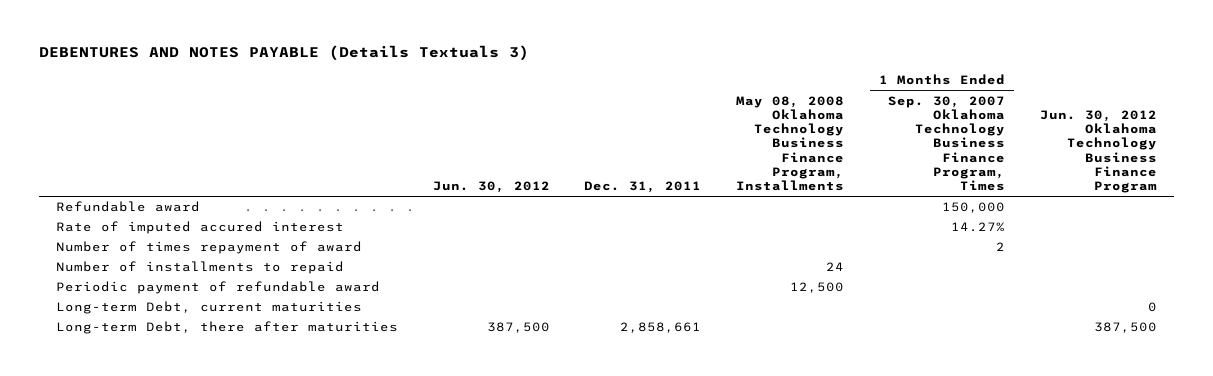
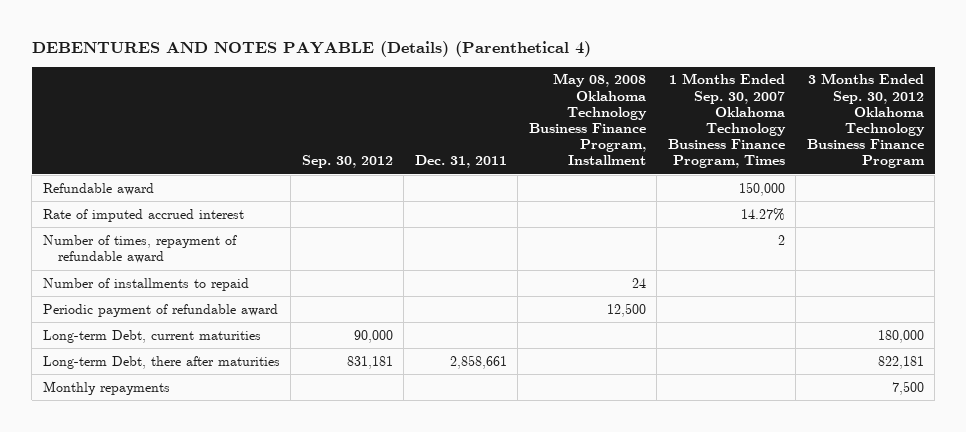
- DEBENTURES AND NOTES PAYABLE (Details Textuals 3)
+ DEBENTURES AND NOTES PAYABLE (Details) (Parenthetical 4)
- | Jun. 30, 2012 | Dec. 31, 2011 | May 08, 2008 Oklahoma Technology Business Finance Program, Installments | 1 Months Ended Sep. 30, 2007 Oklahoma Technology Business Finance Program, Times | Jun. 30, 2012 Oklahoma Technology Business Finance Program
+ | Sep. 30, 2012 | Dec. 31, 2011 | May 08, 2008 Oklahoma Technology Business Finance Program, Installment | 1 Months Ended Sep. 30, 2007 Oklahoma Technology Business Finance Program, Times | 3 Months Ended Sep. 30, 2012 Oklahoma Technology Business Finance Program
- Rate of imputed accured interest | | | | 14.27% |
- Number of times repayment of award | | | | 2 |
+ Rate of imputed accrued interest | | | | 14.27% |
+ Number of times, repayment of refundable award | | | | 2 |
+ Monthly repayments | | | | | 7,500

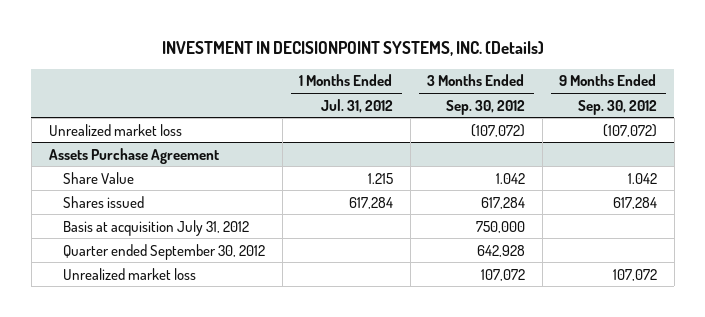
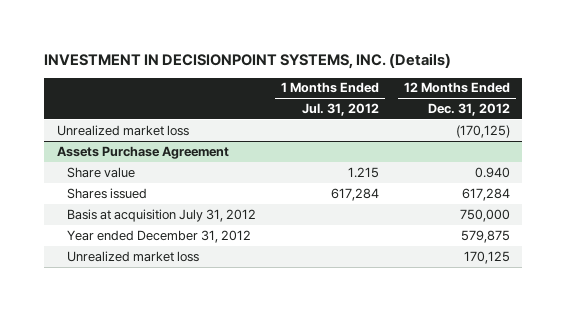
- | 1 Months Ended Jul. 31, 2012 | 3 Months Ended Sep. 30, 2012 | 9 Months Ended Sep. 30, 2012
+ | 1 Months Ended Jul. 31, 2012 | 12 Months Ended Dec. 31, 2012
@ Assets Purchase Agreement
- Share Value | 1.215 | 1.042 | 1.042
+ Share value | 1.215 | 0.940
- Quarter ended September 30, 2012 | | 642,928 |
+ Year ended December 31, 2012 | | 579,875

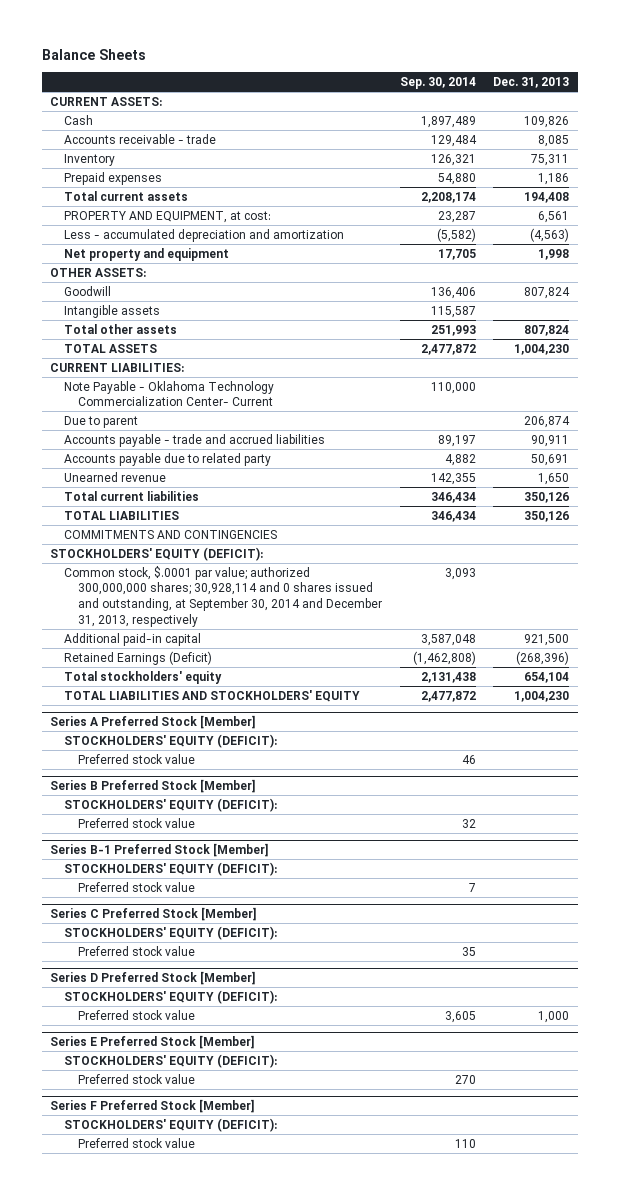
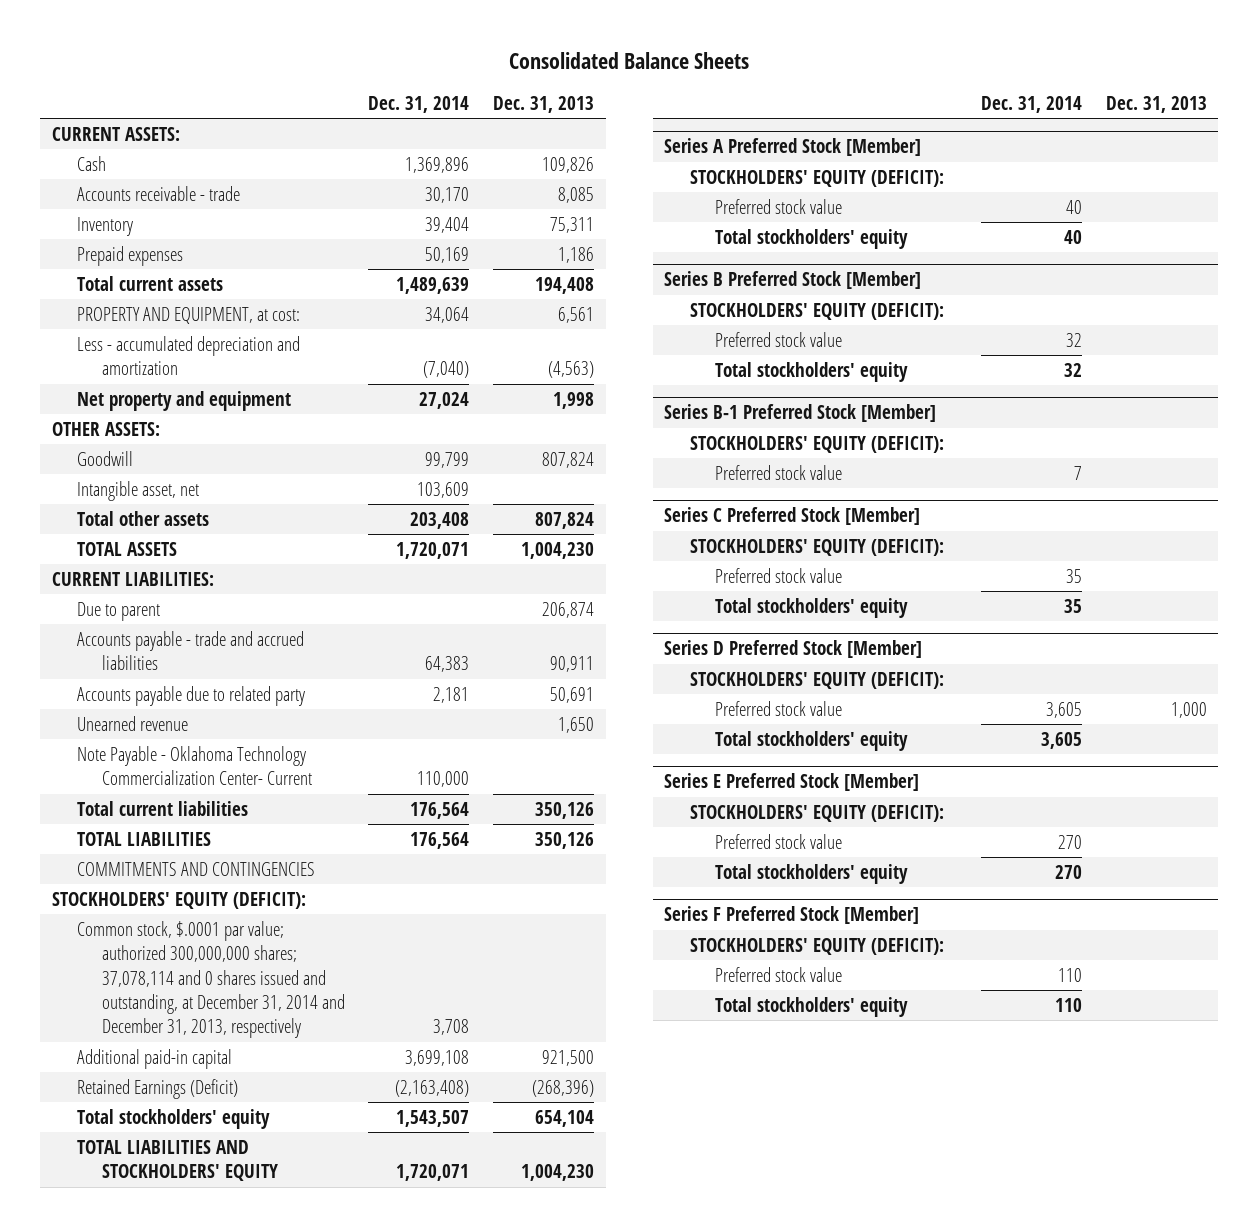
- Balance Sheets
+ Consolidated Balance Sheets
- | Sep. 30, 2014 | Dec. 31, 2013
+ | Dec. 31, 2014 | Dec. 31, 2013
- Intangible assets | 115,587 |
+ Intangible asset, net | 103,609 |
moved down: Note Payable - Oklahoma Technology Commercialization Center- Current | 110,000 |
- Common stock, $.0001 par value; authorized 300,000,000 shares; 30,928,114 and 0 shares issued and outstanding, at September 30, 2014 and December 31, 2013, respectively | 3,093 |
+ Common stock, $.0001 par value; authorized 300,000,000 shares; 37,078,114 and 0 shares issued and outstanding, at December 31, 2014 and December 31, 2013, respectively | 3,708 |
@ Series A Preferred Stock [Member]
+ Total stockholders' equity | 40 |
@ Series B Preferred Stock [Member]
+ Total stockholders' equity | 32 |
@ Series C Preferred Stock [Member]
+ Total stockholders' equity | 35 |
@ Series D Preferred Stock [Member]
+ Total stockholders' equity | 3,605 |
@ Series E Preferred Stock [Member]
+ Total stockholders' equity | 270 |
@ Series F Preferred Stock [Member]
+ Total stockholders' equity | 110 |

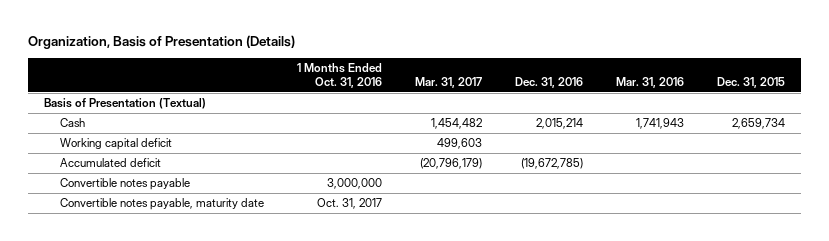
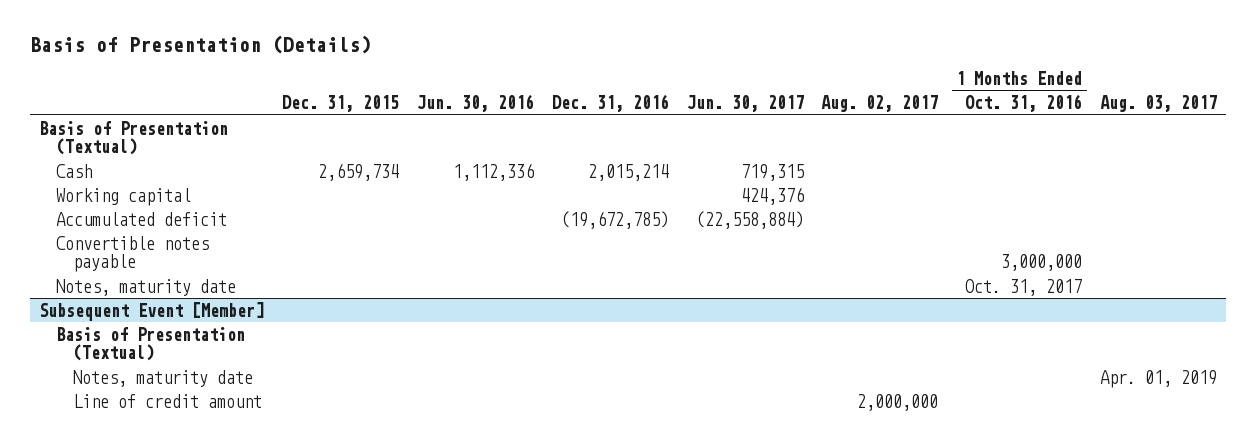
- Organization, Basis of Presentation (Details)
+ Basis of Presentation (Details)
- | 1 Months Ended Oct. 31, 2016 | Mar. 31, 2017 | Dec. 31, 2016 | Mar. 31, 2016 | Dec. 31, 2015
+ | Dec. 31, 2015 | Jun. 30, 2016 | Dec. 31, 2016 | Jun. 30, 2017 | Aug. 02, 2017 | 1 Months Ended Oct. 31, 2016 | Aug. 03, 2017
- Working capital deficit | | 499,603 | | |
+ Working capital | | | | 424,376 | | |
- Convertible notes payable, maturity date | Oct. 31, 2017 | | | |
+ Notes, maturity date | | | | | | Oct. 31, 2017 |
+ Subsequent Event [Member]
+ Basis of Presentation (Textual)
+ Notes, maturity date | | | | | | | Apr. 01, 2019
+ Line of credit amount | | | | | 2,000,000 | |

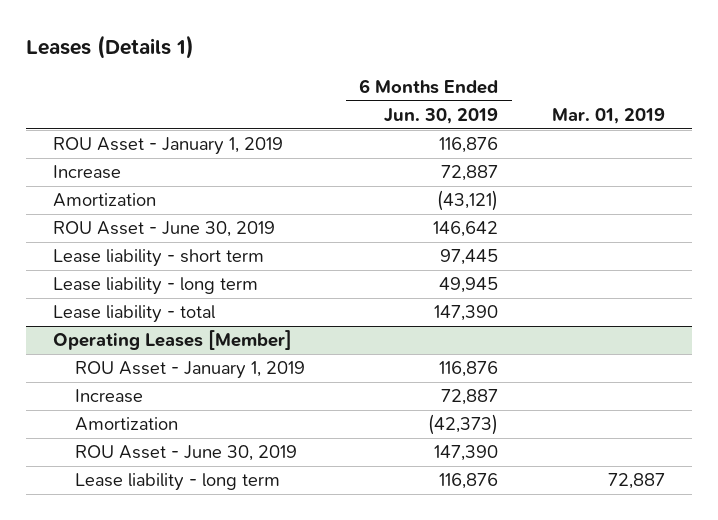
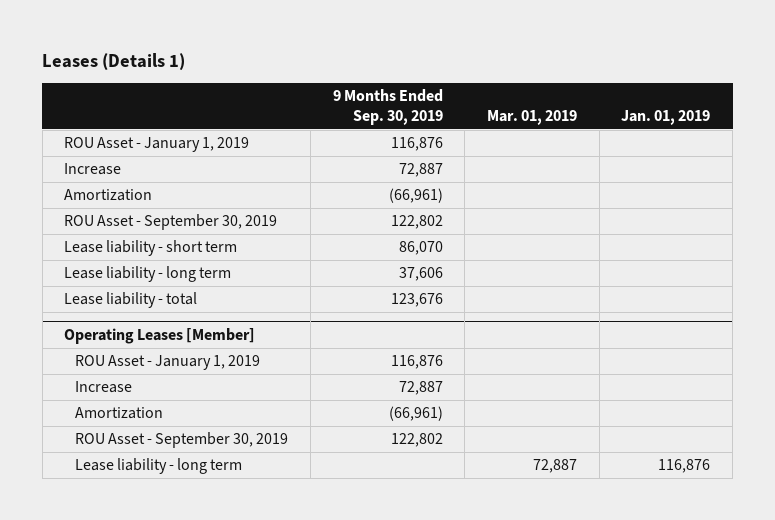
- | 6 Months Ended Jun. 30, 2019 | Mar. 01, 2019
+ | 9 Months Ended Sep. 30, 2019 | Mar. 01, 2019 | Jan. 01, 2019
- ROU Asset - June 30, 2019 | 146,642 |
+ ROU Asset - September 30, 2019 | 122,802 | |
@ Operating Leases [Member]
- ROU Asset - June 30, 2019 | 147,390 |
+ ROU Asset - September 30, 2019 | 122,802 | |

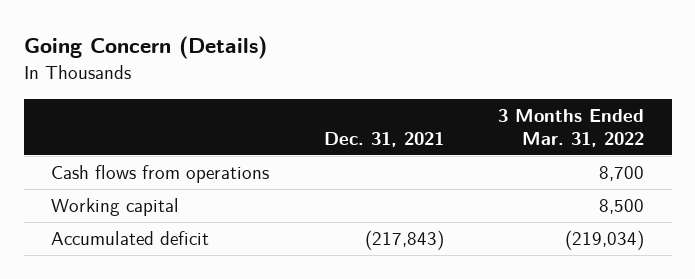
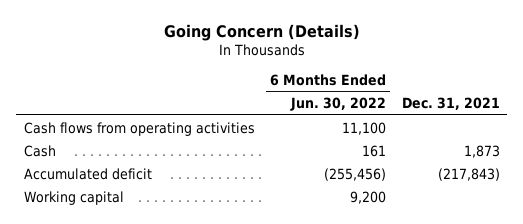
- | Dec. 31, 2021 | 3 Months Ended Mar. 31, 2022
+ | 6 Months Ended Jun. 30, 2022 | Dec. 31, 2021
- Cash flows from operations | | 8,700
+ Cash flows from operating activities | 11,100 |
+ Cash | 161 | 1,873
moved down: Working capital | 9,200 |

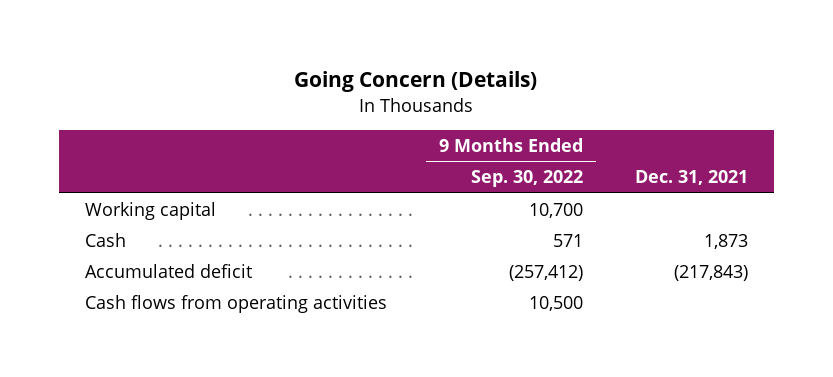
- | 6 Months Ended Jun. 30, 2022 | Dec. 31, 2021
+ | 9 Months Ended Sep. 30, 2022 | Dec. 31, 2021
moved up: Working capital | 10,700 |
moved down: Cash flows from operating activities | 10,500 |

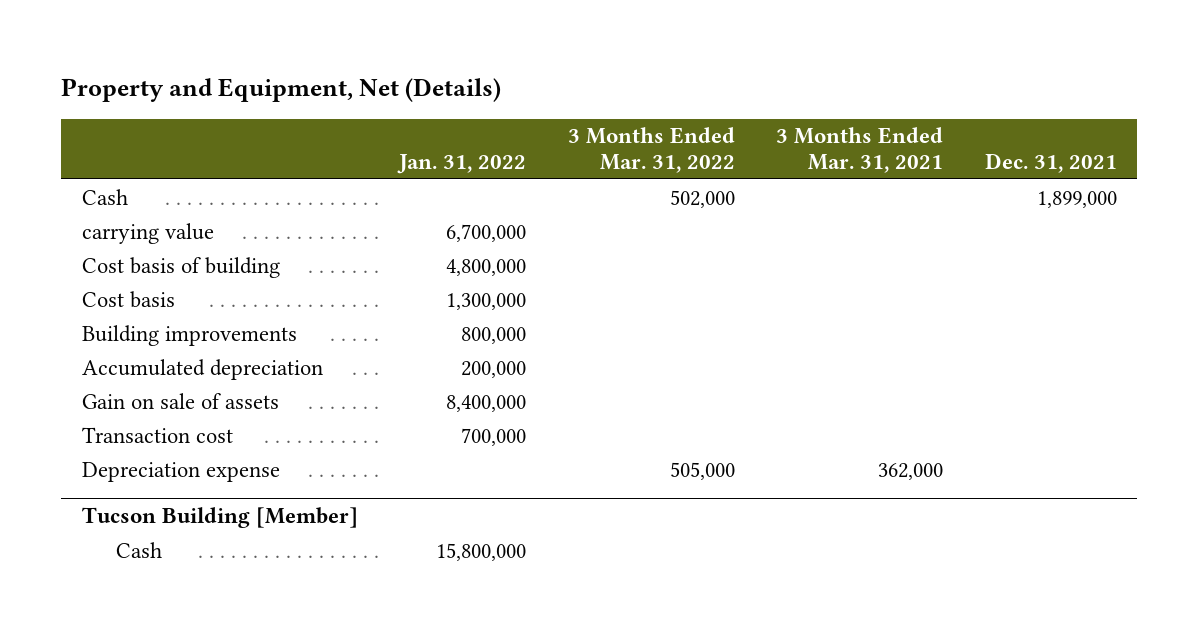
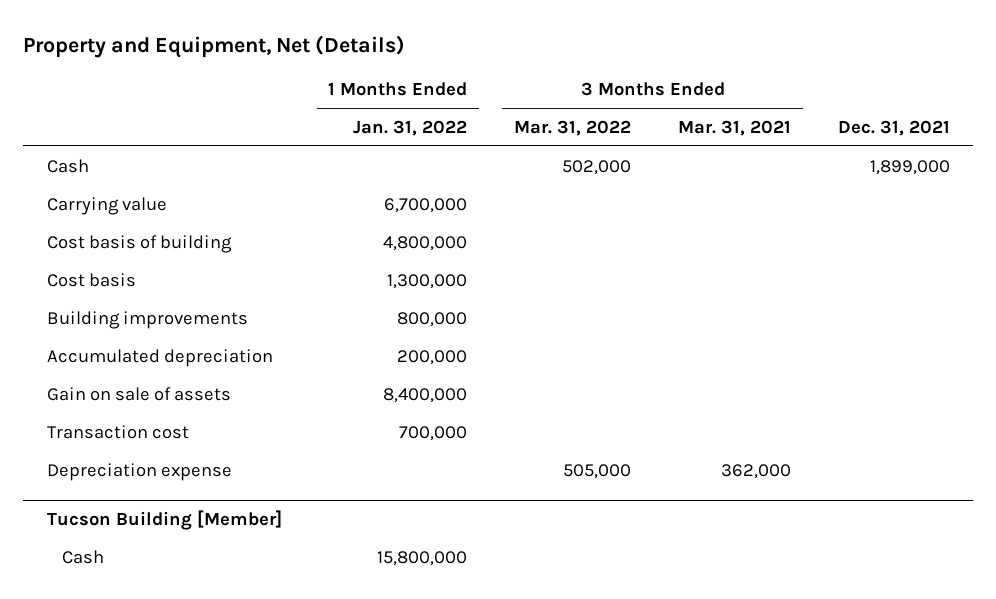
- | Jan. 31, 2022 | 3 Months Ended Mar. 31, 2022 | 3 Months Ended Mar. 31, 2021 | Dec. 31, 2021
+ | 1 Months Ended Jan. 31, 2022 | 3 Months Ended Mar. 31, 2022 | 3 Months Ended Mar. 31, 2021 | Dec. 31, 2021
- carrying value | 6,700,000 | | |
+ Carrying value | 6,700,000 | | |

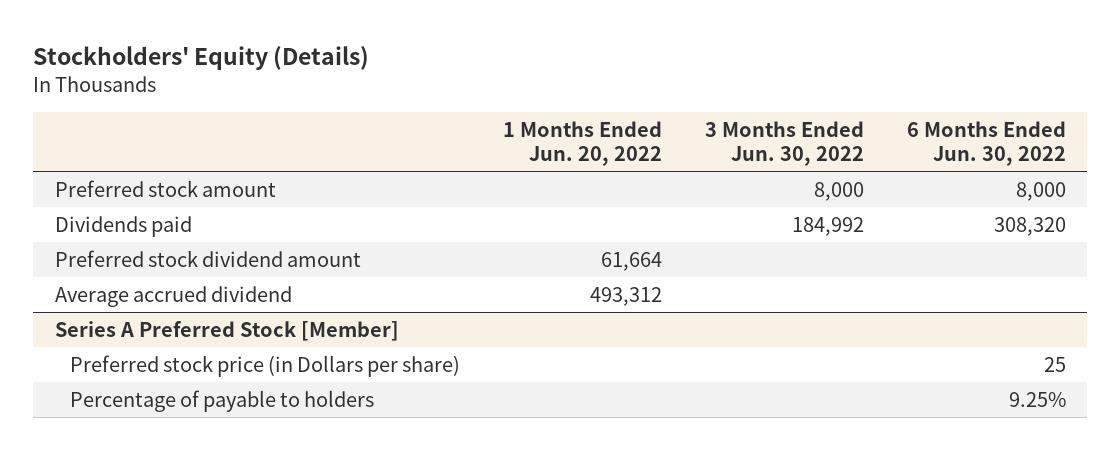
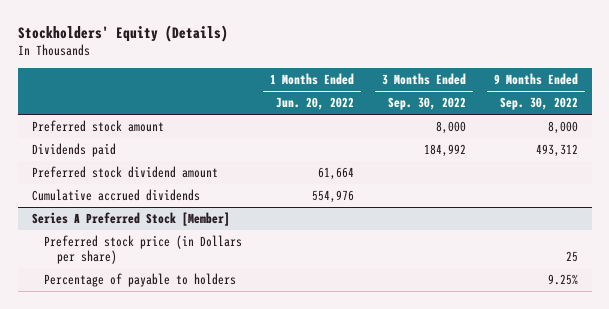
- | 1 Months Ended Jun. 20, 2022 | 3 Months Ended Jun. 30, 2022 | 6 Months Ended Jun. 30, 2022
+ | 1 Months Ended Jun. 20, 2022 | 3 Months Ended Sep. 30, 2022 | 9 Months Ended Sep. 30, 2022
- Average accrued dividend | 493,312 | |
+ Cumulative accrued dividends | 554,976 | |

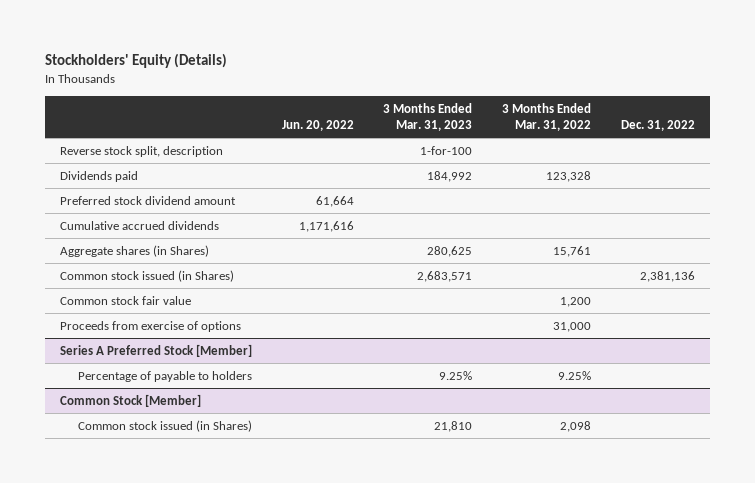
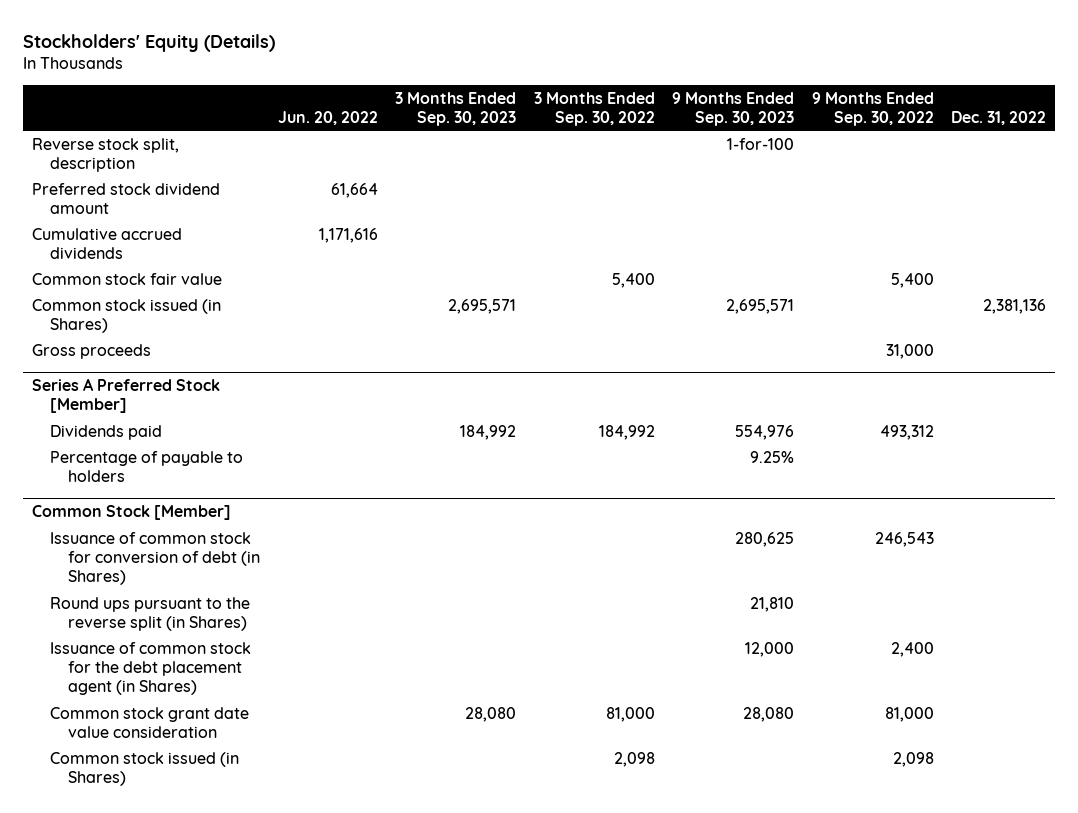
- | Jun. 20, 2022 | 3 Months Ended Mar. 31, 2023 | 3 Months Ended Mar. 31, 2022 | Dec. 31, 2022
+ | Jun. 20, 2022 | 3 Months Ended Sep. 30, 2023 | 3 Months Ended Sep. 30, 2022 | 9 Months Ended Sep. 30, 2023 | 9 Months Ended Sep. 30, 2022 | Dec. 31, 2022
- Dividends paid | | 184,992 | 123,328 |
- Aggregate shares (in Shares) | | 280,625 | 15,761 |
- Proceeds from exercise of options | | | 31,000 |
moved down: Common stock issued (in Shares) | | 2,695,571 | | 2,695,571 | | 2,381,136
+ Gross proceeds | | | | | 31,000 |
@ Series A Preferred Stock [Member]
+ Dividends paid | | 184,992 | 184,992 | 554,976 | 493,312 |
@ Common Stock [Member]
+ Issuance of common stock for conversion of debt (in Shares) | | | | 280,625 | 246,543 |
+ Round ups pursuant to the reverse split (in Shares) | | | | 21,810 | |
+ Issuance of common stock for the debt placement agent (in Shares) | | | | 12,000 | 2,400 |
+ Common stock grant date value consideration | | 28,080 | 81,000 | 28,080 | 81,000 |

